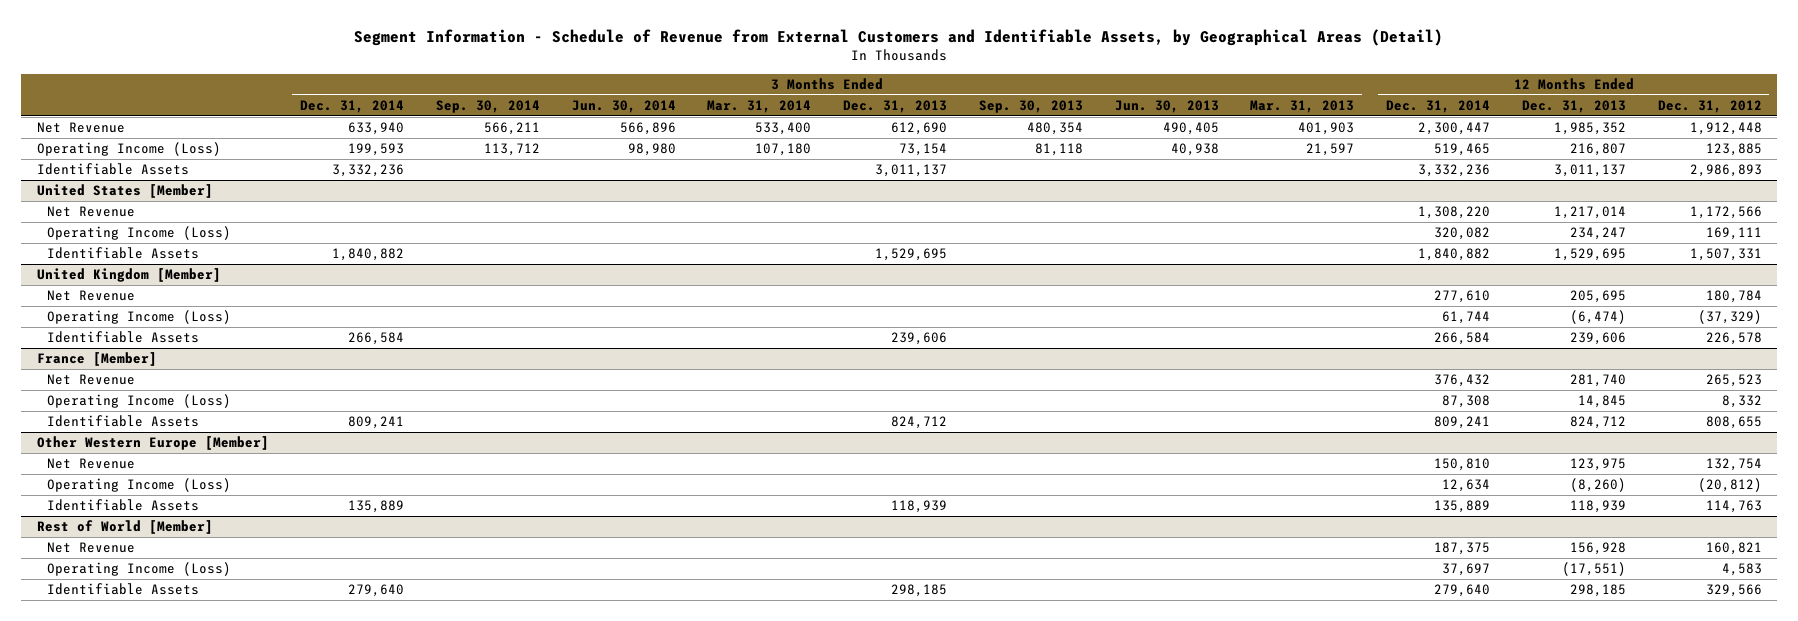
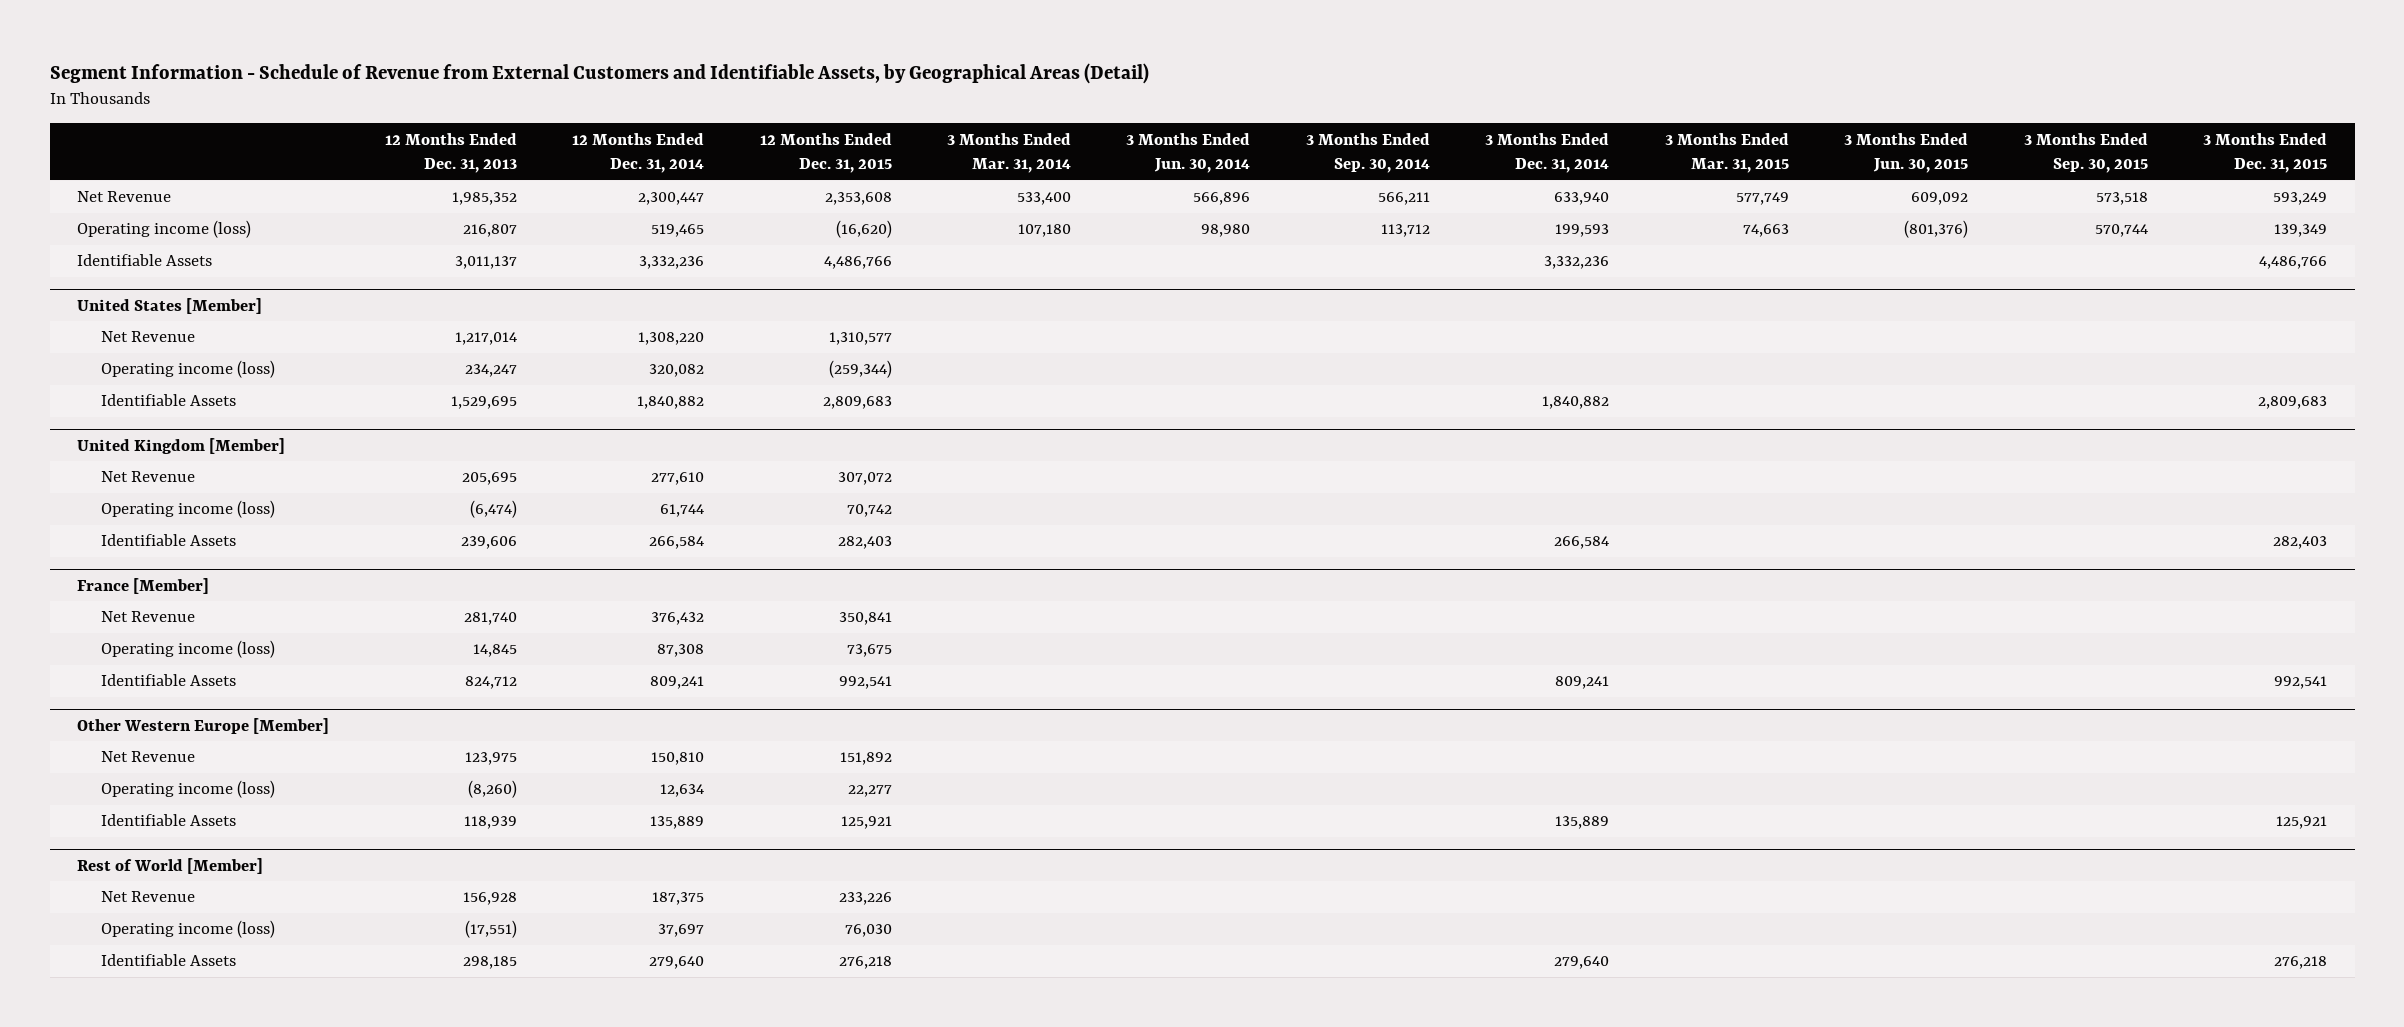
- | 3 Months Ended Dec. 31, 2014 | 3 Months Ended Sep. 30, 2014 | 3 Months Ended Jun. 30, 2014 | 3 Months Ended Mar. 31, 2014 | 3 Months Ended Dec. 31, 2013 | 3 Months Ended Sep. 30, 2013 | 3 Months Ended Jun. 30, 2013 | 3 Months Ended Mar. 31, 2013 | 12 Months Ended Dec. 31, 2014 | 12 Months Ended Dec. 31, 2013 | 12 Months Ended Dec. 31, 2012
+ | 12 Months Ended Dec. 31, 2013 | 12 Months Ended Dec. 31, 2014 | 12 Months Ended Dec. 31, 2015 | 3 Months Ended Mar. 31, 2014 | 3 Months Ended Jun. 30, 2014 | 3 Months Ended Sep. 30, 2014 | 3 Months Ended Dec. 31, 2014 | 3 Months Ended Mar. 31, 2015 | 3 Months Ended Jun. 30, 2015 | 3 Months Ended Sep. 30, 2015 | 3 Months Ended Dec. 31, 2015
- Operating Income (Loss) | 199,593 | 113,712 | 98,980 | 107,180 | 73,154 | 81,118 | 40,938 | 21,597 | 519,465 | 216,807 | 123,885
+ Operating income (loss) | 216,807 | 519,465 | (16,620) | 107,180 | 98,980 | 113,712 | 199,593 | 74,663 | (801,376) | 570,744 | 139,349
@ United States [Member]
- Operating Income (Loss) | | | | | | | | | 320,082 | 234,247 | 169,111
+ Operating income (loss) | 234,247 | 320,082 | (259,344) | | | | | | | |
@ United Kingdom [Member]
- Operating Income (Loss) | | | | | | | | | 61,744 | (6,474) | (37,329)
+ Operating income (loss) | (6,474) | 61,744 | 70,742 | | | | | | | |
@ France [Member]
- Operating Income (Loss) | | | | | | | | | 87,308 | 14,845 | 8,332
+ Operating income (loss) | 14,845 | 87,308 | 73,675 | | | | | | | |
@ Other Western Europe [Member]
- Operating Income (Loss) | | | | | | | | | 12,634 | (8,260) | (20,812)
+ Operating income (loss) | (8,260) | 12,634 | 22,277 | | | | | | | |
@ Rest of World [Member]
- Operating Income (Loss) | | | | | | | | | 37,697 | (17,551) | 4,583
+ Operating income (loss) | (17,551) | 37,697 | 76,030 | | | | | | | |

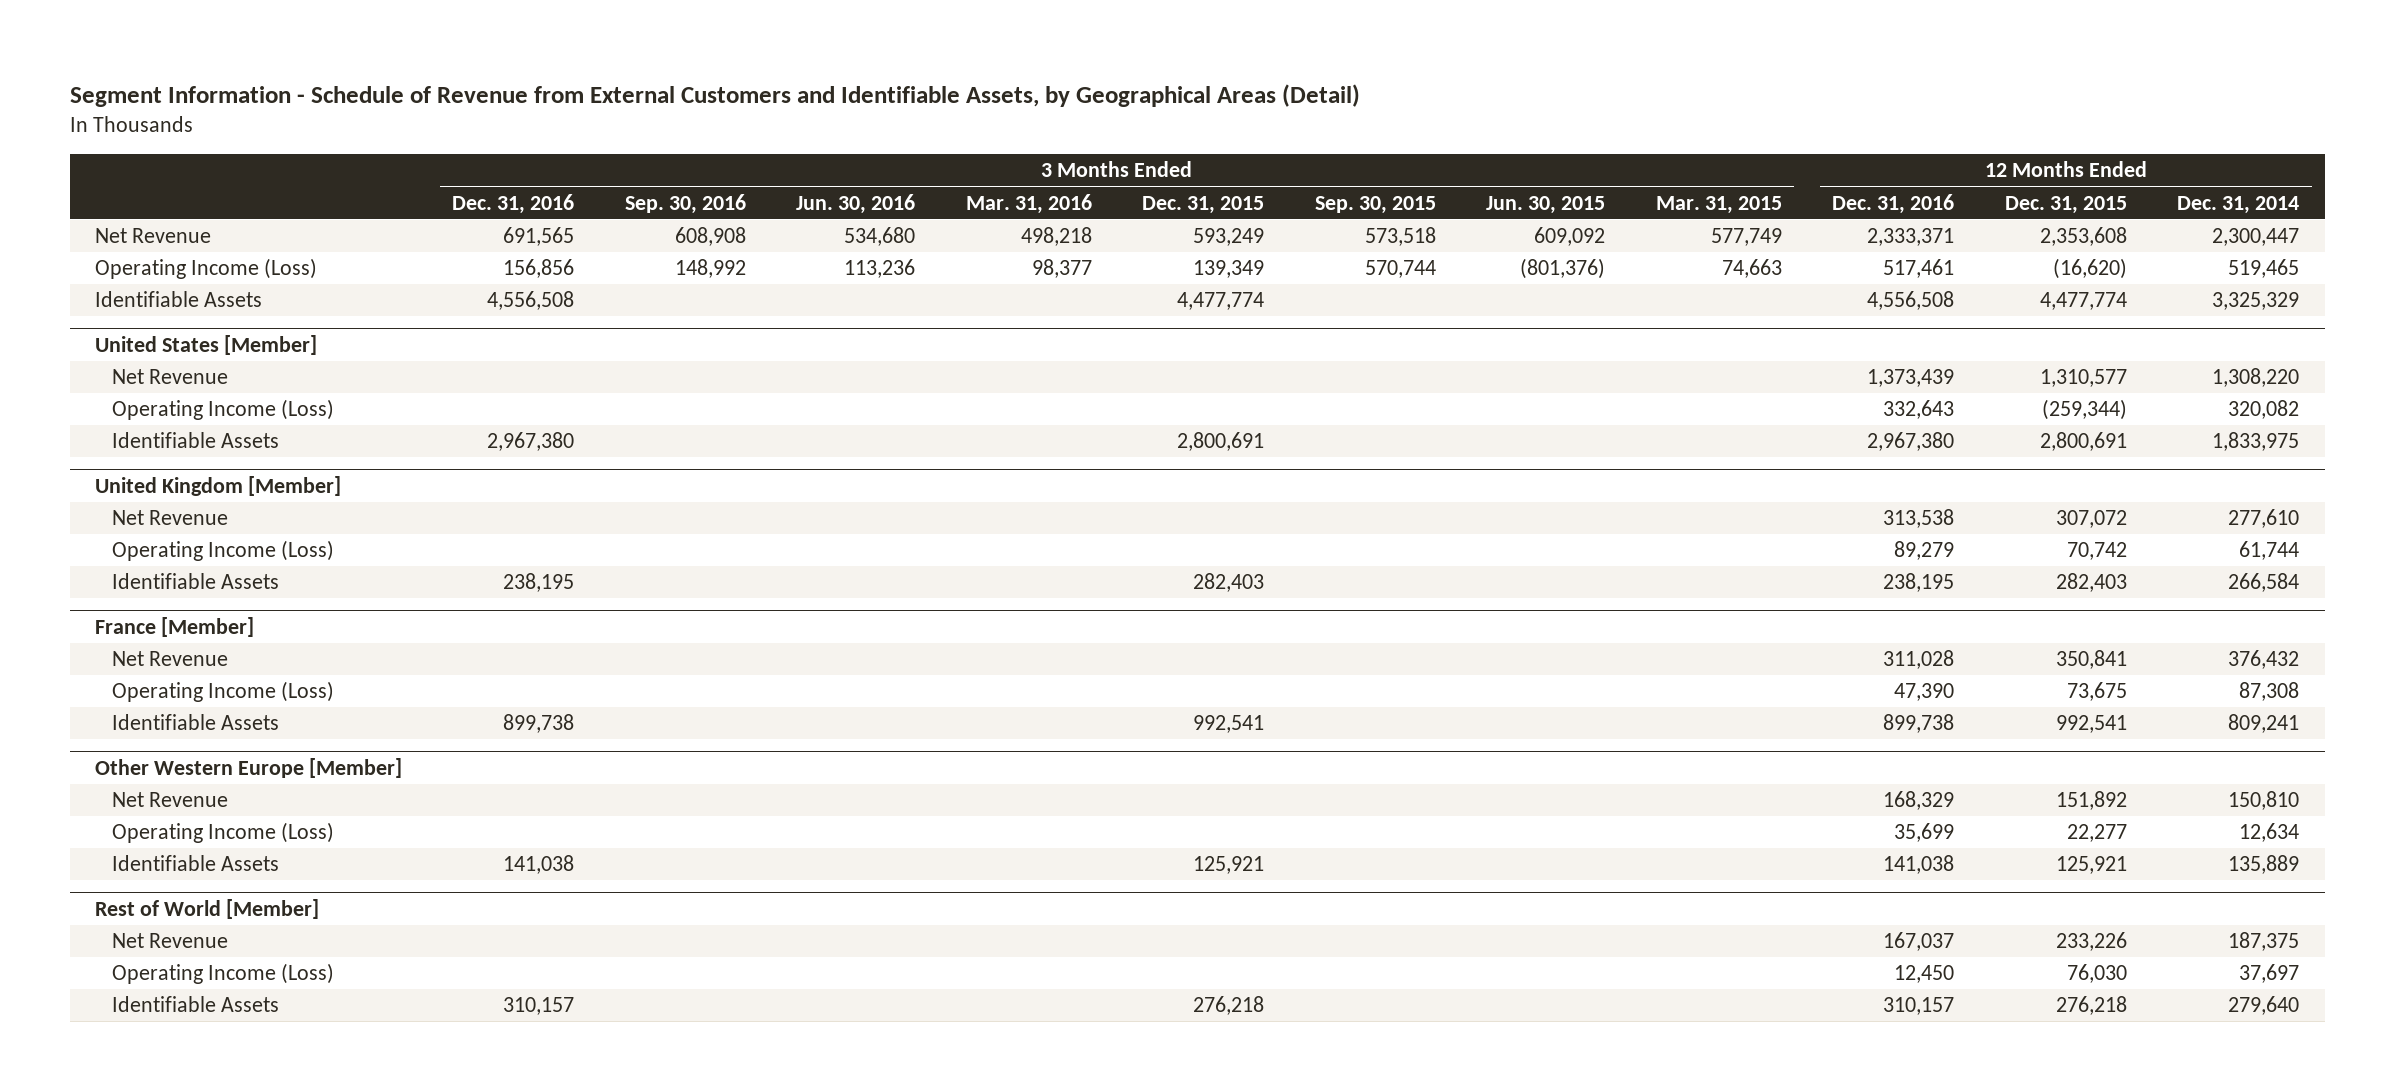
- | 12 Months Ended Dec. 31, 2013 | 12 Months Ended Dec. 31, 2014 | 12 Months Ended Dec. 31, 2015 | 3 Months Ended Mar. 31, 2014 | 3 Months Ended Jun. 30, 2014 | 3 Months Ended Sep. 30, 2014 | 3 Months Ended Dec. 31, 2014 | 3 Months Ended Mar. 31, 2015 | 3 Months Ended Jun. 30, 2015 | 3 Months Ended Sep. 30, 2015 | 3 Months Ended Dec. 31, 2015
+ | 3 Months Ended Dec. 31, 2016 | 3 Months Ended Sep. 30, 2016 | 3 Months Ended Jun. 30, 2016 | 3 Months Ended Mar. 31, 2016 | 3 Months Ended Dec. 31, 2015 | 3 Months Ended Sep. 30, 2015 | 3 Months Ended Jun. 30, 2015 | 3 Months Ended Mar. 31, 2015 | 12 Months Ended Dec. 31, 2016 | 12 Months Ended Dec. 31, 2015 | 12 Months Ended Dec. 31, 2014
- Operating income (loss) | 216,807 | 519,465 | (16,620) | 107,180 | 98,980 | 113,712 | 199,593 | 74,663 | (801,376) | 570,744 | 139,349
- Identifiable Assets | 3,011,137 | 3,332,236 | 4,486,766 | | | | 3,332,236 | | | | 4,486,766
+ Operating Income (Loss) | 156,856 | 148,992 | 113,236 | 98,377 | 139,349 | 570,744 | (801,376) | 74,663 | 517,461 | (16,620) | 519,465
+ Identifiable Assets | 4,556,508 | | | | 4,477,774 | | | | 4,556,508 | 4,477,774 | 3,325,329
@ United States [Member]
- Operating income (loss) | 234,247 | 320,082 | (259,344) | | | | | | | |
- Identifiable Assets | 1,529,695 | 1,840,882 | 2,809,683 | | | | 1,840,882 | | | | 2,809,683
+ Operating Income (Loss) | | | | | | | | | 332,643 | (259,344) | 320,082
+ Identifiable Assets | 2,967,380 | | | | 2,800,691 | | | | 2,967,380 | 2,800,691 | 1,833,975
@ United Kingdom [Member]
- Operating income (loss) | (6,474) | 61,744 | 70,742 | | | | | | | |
+ Operating Income (Loss) | | | | | | | | | 89,279 | 70,742 | 61,744
@ France [Member]
- Operating income (loss) | 14,845 | 87,308 | 73,675 | | | | | | | |
+ Operating Income (Loss) | | | | | | | | | 47,390 | 73,675 | 87,308
@ Other Western Europe [Member]
- Operating income (loss) | (8,260) | 12,634 | 22,277 | | | | | | | |
+ Operating Income (Loss) | | | | | | | | | 35,699 | 22,277 | 12,634
@ Rest of World [Member]
- Operating income (loss) | (17,551) | 37,697 | 76,030 | | | | | | | |
+ Operating Income (Loss) | | | | | | | | | 12,450 | 76,030 | 37,697

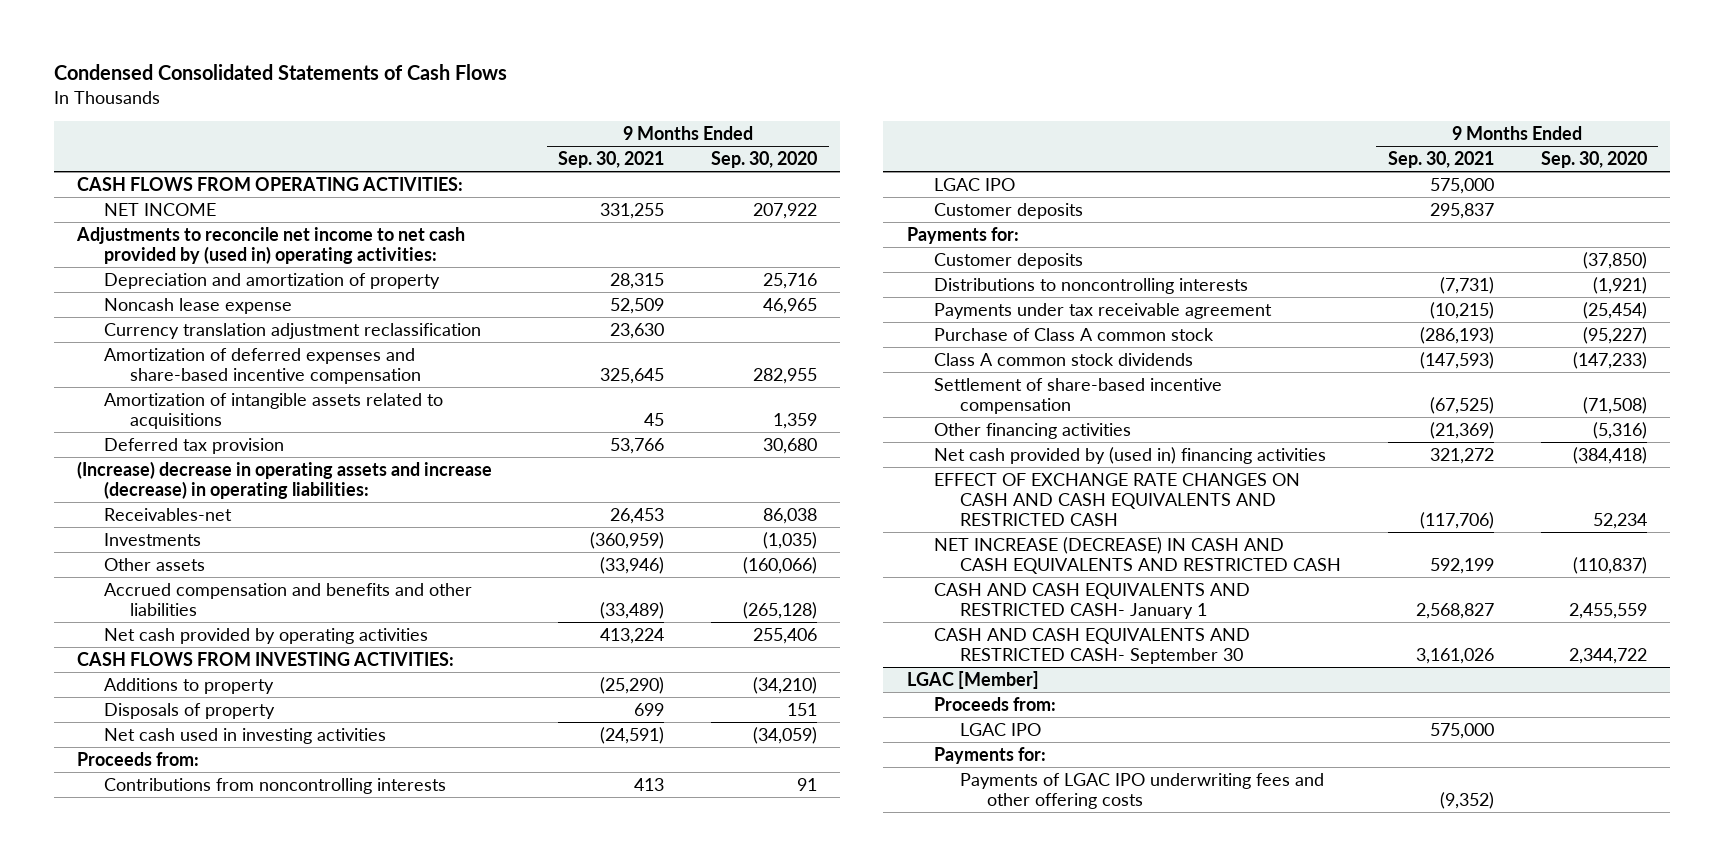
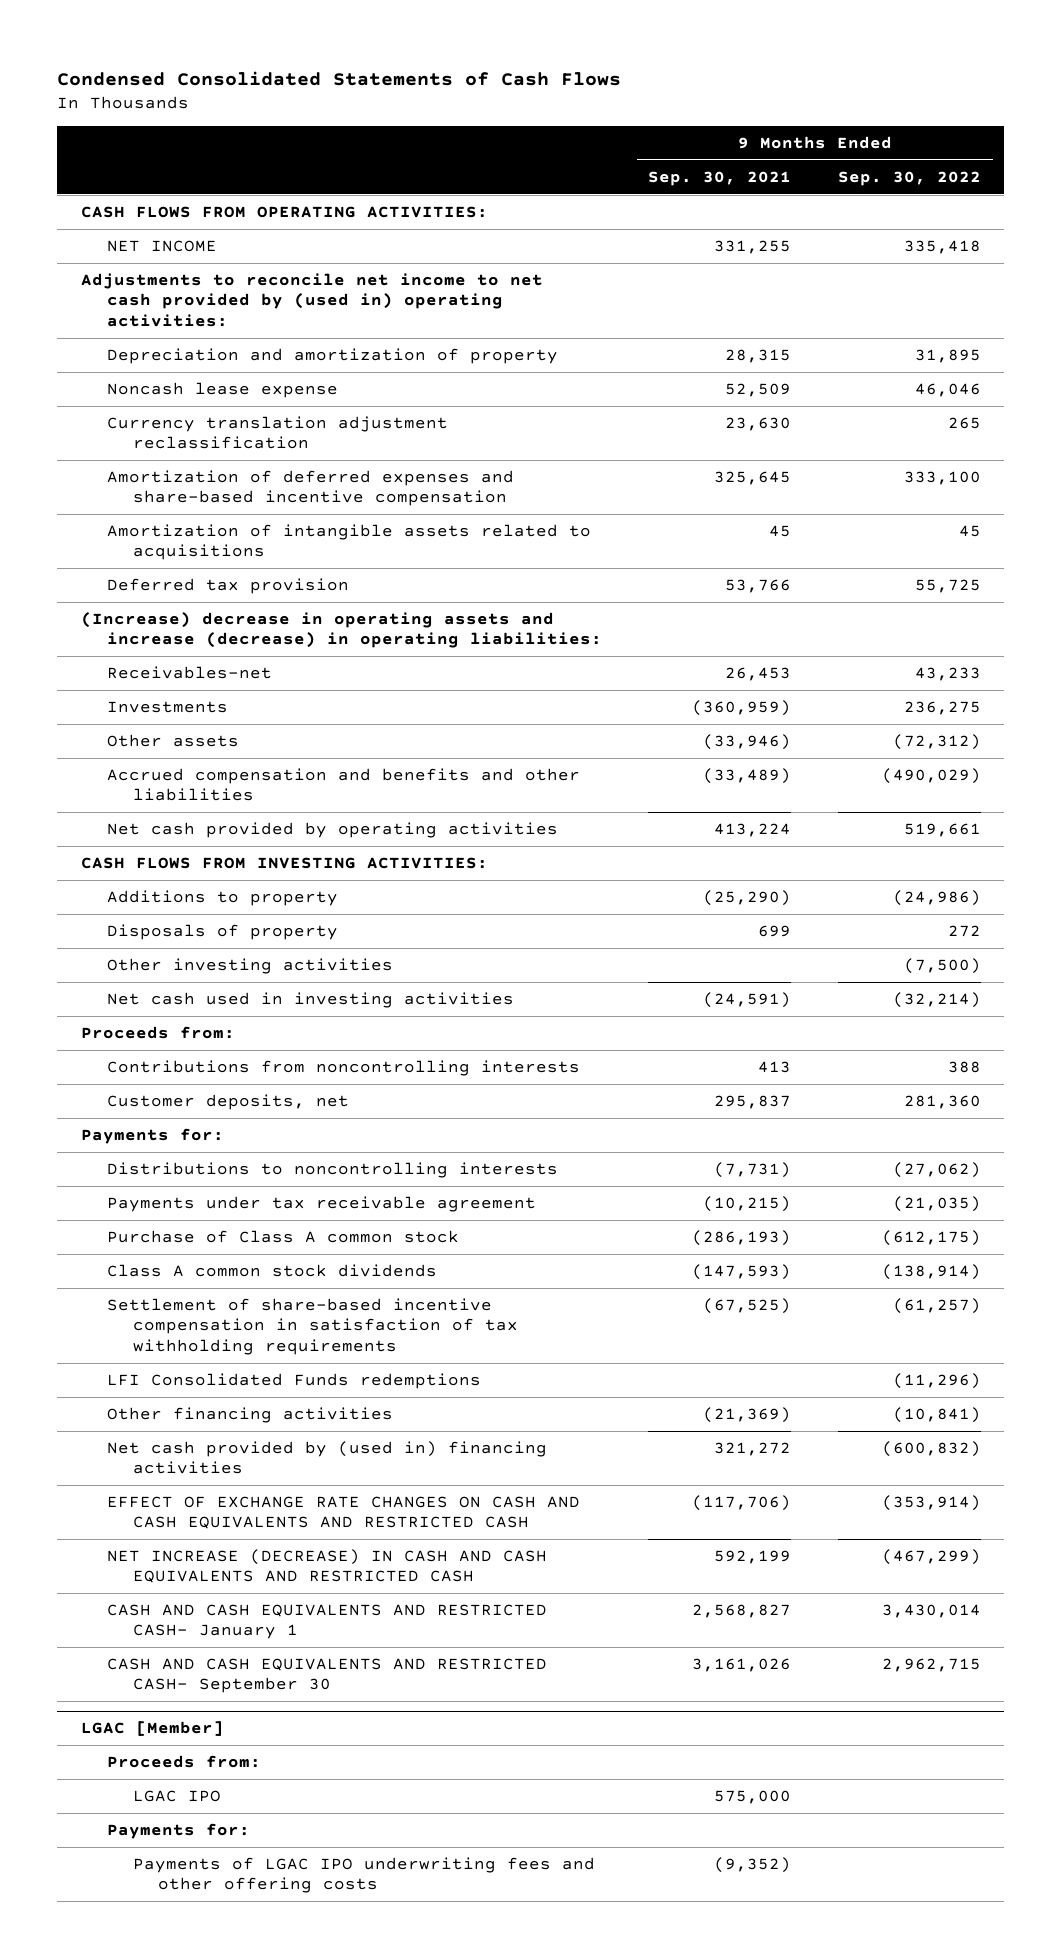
- | 9 Months Ended Sep. 30, 2021 | 9 Months Ended Sep. 30, 2020
+ | 9 Months Ended Sep. 30, 2021 | 9 Months Ended Sep. 30, 2022
+ Other investing activities | | (7,500)
- LGAC IPO | 575,000 |
- Customer deposits | 295,837 |
+ Customer deposits, net | 295,837 | 281,360
- Customer deposits | | (37,850)
- Settlement of share-based incentive compensation | (67,525) | (71,508)
+ Settlement of share-based incentive compensation in satisfaction of tax withholding requirements | (67,525) | (61,257)
+ LFI Consolidated Funds redemptions | | (11,296)

